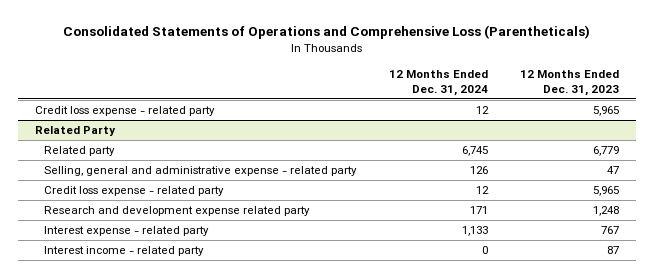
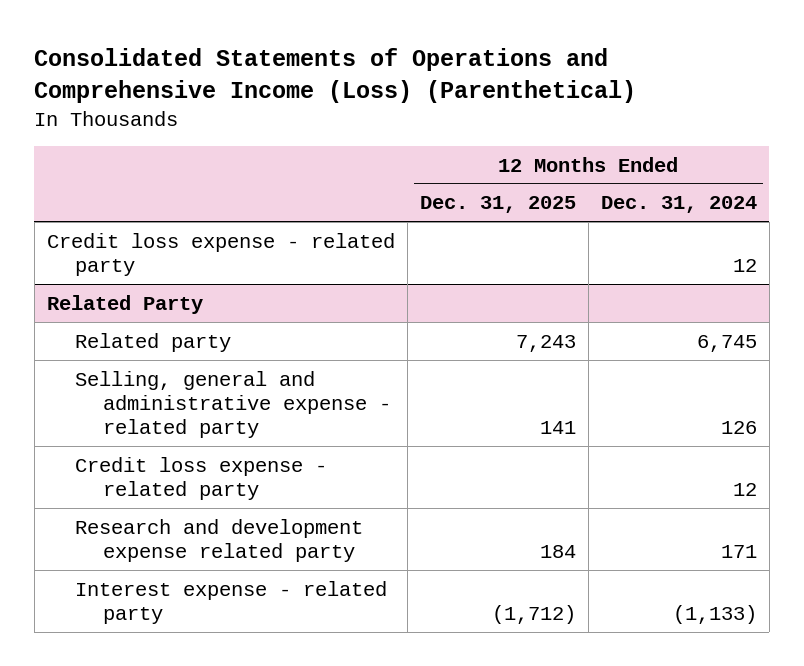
- Consolidated Statements of Operations and Comprehensive Loss (Parentheticals)
+ Consolidated Statements of Operations and Comprehensive Income (Loss) (Parenthetical)
- | 12 Months Ended Dec. 31, 2024 | 12 Months Ended Dec. 31, 2023
+ | 12 Months Ended Dec. 31, 2025 | 12 Months Ended Dec. 31, 2024
@ Related Party
- Interest expense - related party | 1,133 | 767
- Interest income - related party | 0 | 87
+ Interest expense - related party | (1,712) | (1,133)

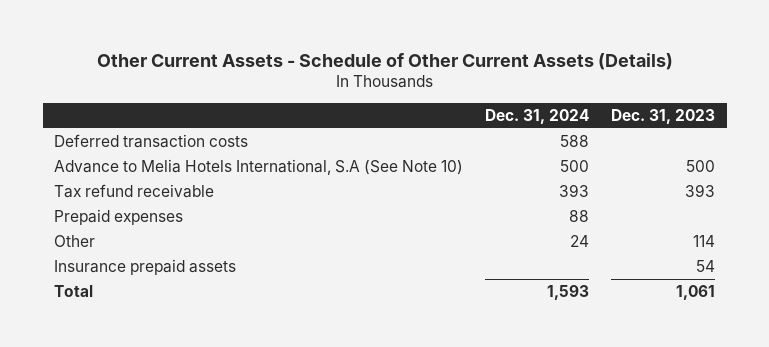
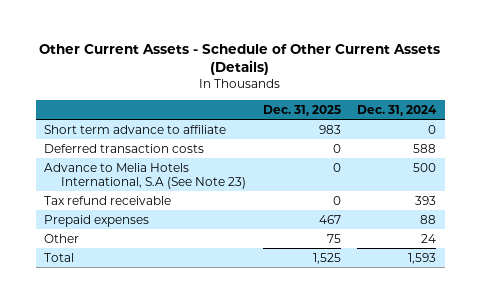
- | Dec. 31, 2024 | Dec. 31, 2023
+ | Dec. 31, 2025 | Dec. 31, 2024
+ Short term advance to affiliate | 983 | 0
- Advance to Melia Hotels International, S.A (See Note 10) | 500 | 500
+ Advance to Melia Hotels International, S.A (See Note 23) | 0 | 500
- Insurance prepaid assets | | 54

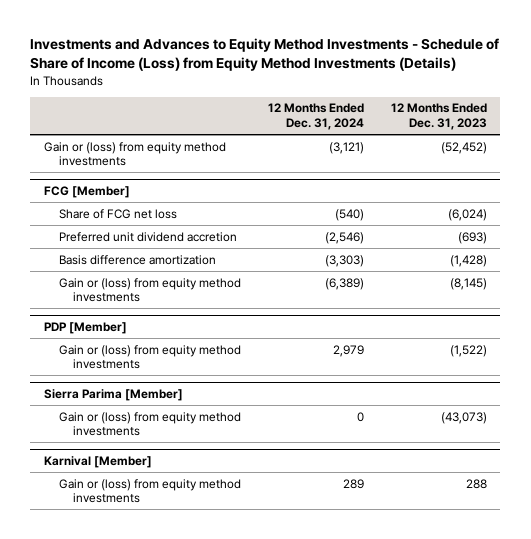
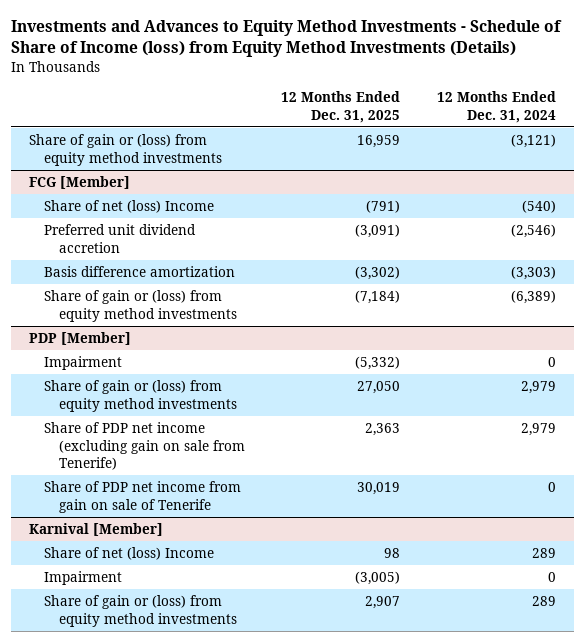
- Investments and Advances to Equity Method Investments - Schedule of Share of Income (Loss) from Equity Method Investments (Details)
+ Investments and Advances to Equity Method Investments - Schedule of Share of Income (loss) from Equity Method Investments (Details)
- | 12 Months Ended Dec. 31, 2024 | 12 Months Ended Dec. 31, 2023
+ | 12 Months Ended Dec. 31, 2025 | 12 Months Ended Dec. 31, 2024
- Gain or (loss) from equity method investments | (3,121) | (52,452)
+ Share of gain or (loss) from equity method investments | 16,959 | (3,121)
@ FCG [Member]
- Share of FCG net loss | (540) | (6,024)
+ Share of net (loss) Income | (791) | (540)
- Gain or (loss) from equity method investments | (6,389) | (8,145)
+ Share of gain or (loss) from equity method investments | (7,184) | (6,389)
@ PDP [Member]
- Gain or (loss) from equity method investments | 2,979 | (1,522)
- Sierra Parima [Member]
- Gain or (loss) from equity method investments | 0 | (43,073)
@ PDP [Member]
+ Impairment | (5,332) | 0
+ Share of gain or (loss) from equity method investments | 27,050 | 2,979
+ Share of PDP net income (excluding gain on sale from Tenerife) | 2,363 | 2,979
+ Share of PDP net income from gain on sale of Tenerife | 30,019 | 0
@ Karnival [Member]
- Gain or (loss) from equity method investments | 289 | 288
+ Share of net (loss) Income | 98 | 289
+ Impairment | (3,005) | 0
+ Share of gain or (loss) from equity method investments | 2,907 | 289

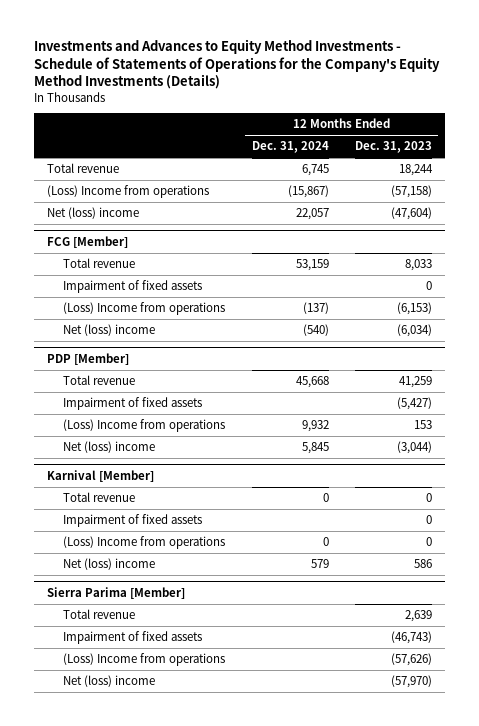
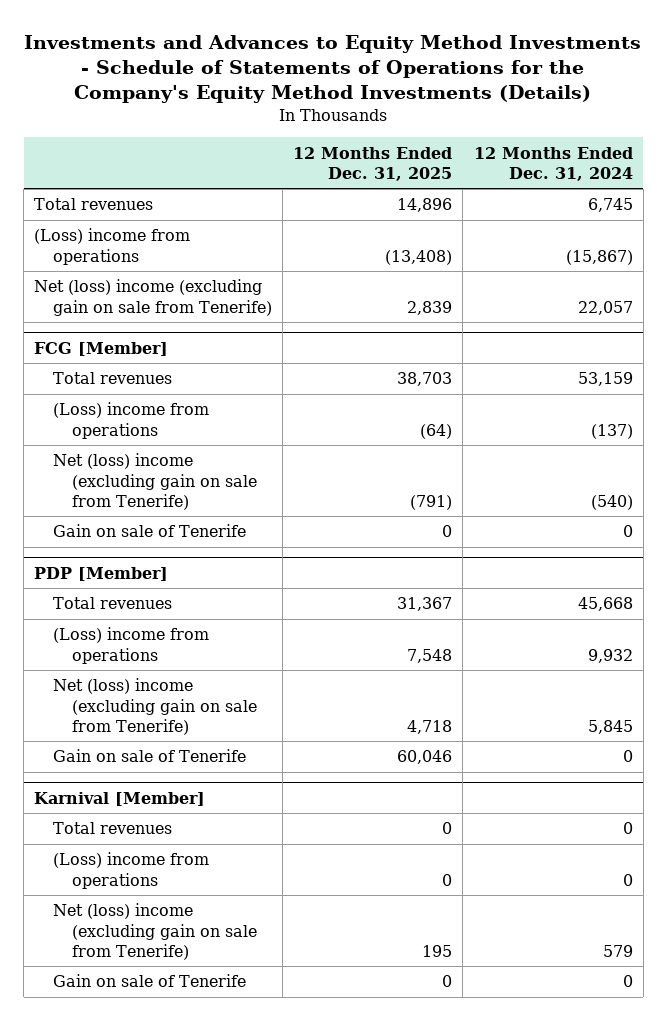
- | 12 Months Ended Dec. 31, 2024 | 12 Months Ended Dec. 31, 2023
+ | 12 Months Ended Dec. 31, 2025 | 12 Months Ended Dec. 31, 2024
- Total revenue | 6,745 | 18,244
- (Loss) Income from operations | (15,867) | (57,158)
- Net (loss) income | 22,057 | (47,604)
+ Total revenues | 14,896 | 6,745
+ (Loss) income from operations | (13,408) | (15,867)
+ Net (loss) income (excluding gain on sale from Tenerife) | 2,839 | 22,057
@ FCG [Member]
- Total revenue | 53,159 | 8,033
- Impairment of fixed assets | | 0
- (Loss) Income from operations | (137) | (6,153)
- Net (loss) income | (540) | (6,034)
+ Total revenues | 38,703 | 53,159
+ (Loss) income from operations | (64) | (137)
+ Net (loss) income (excluding gain on sale from Tenerife) | (791) | (540)
+ Gain on sale of Tenerife | 0 | 0
@ PDP [Member]
- Total revenue | 45,668 | 41,259
- Impairment of fixed assets | | (5,427)
- (Loss) Income from operations | 9,932 | 153
- Net (loss) income | 5,845 | (3,044)
+ Total revenues | 31,367 | 45,668
+ (Loss) income from operations | 7,548 | 9,932
+ Net (loss) income (excluding gain on sale from Tenerife) | 4,718 | 5,845
+ Gain on sale of Tenerife | 60,046 | 0
@ Karnival [Member]
- Total revenue | 0 | 0
- Impairment of fixed assets | | 0
- (Loss) Income from operations | 0 | 0
- Net (loss) income | 579 | 586
- Sierra Parima [Member]
- Total revenue | | 2,639
- Impairment of fixed assets | | (46,743)
- (Loss) Income from operations | | (57,626)
- Net (loss) income | | (57,970)
@ Karnival [Member]
+ Total revenues | 0 | 0
+ (Loss) income from operations | 0 | 0
+ Net (loss) income (excluding gain on sale from Tenerife) | 195 | 579
+ Gain on sale of Tenerife | 0 | 0

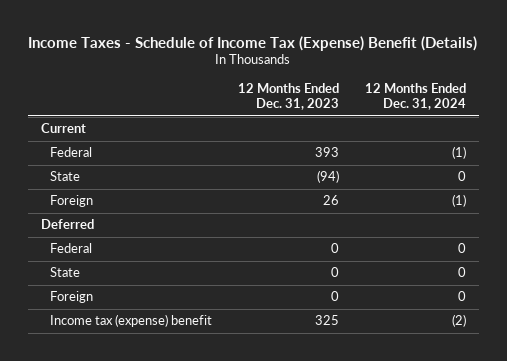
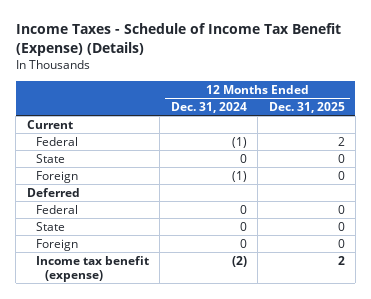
- Income Taxes - Schedule of Income Tax (Expense) Benefit (Details)
+ Income Taxes - Schedule of Income Tax Benefit (Expense) (Details)
- | 12 Months Ended Dec. 31, 2023 | 12 Months Ended Dec. 31, 2024
+ | 12 Months Ended Dec. 31, 2024 | 12 Months Ended Dec. 31, 2025
- Income tax (expense) benefit | 325 | (2)
+ Income tax benefit (expense) | (2) | 2

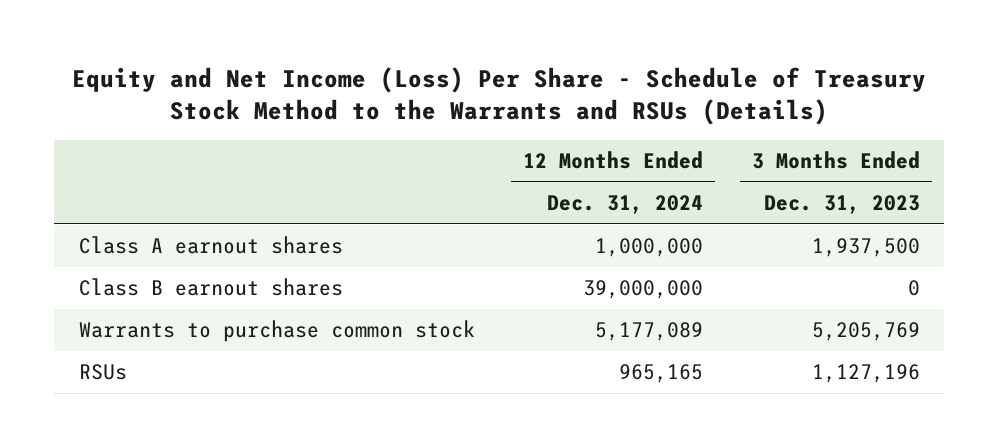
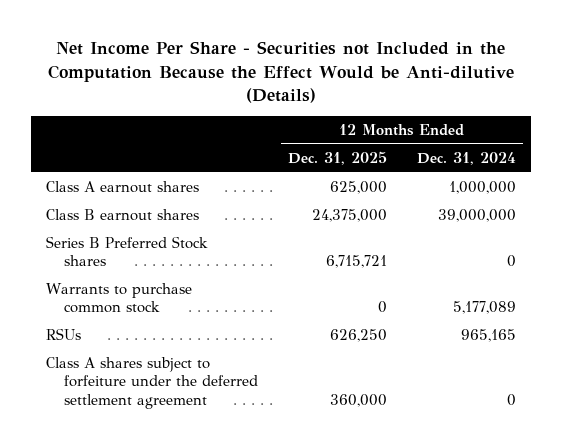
- Equity and Net Income (Loss) Per Share - Schedule of Treasury Stock Method to the Warrants and RSUs (Details)
+ Net Income Per Share - Securities not Included in the Computation Because the Effect Would be Anti-dilutive (Details)
- | 12 Months Ended Dec. 31, 2024 | 3 Months Ended Dec. 31, 2023
+ | 12 Months Ended Dec. 31, 2025 | 12 Months Ended Dec. 31, 2024
+ Series B Preferred Stock shares | 6,715,721 | 0
+ Class A shares subject to forfeiture under the deferred settlement agreement | 360,000 | 0

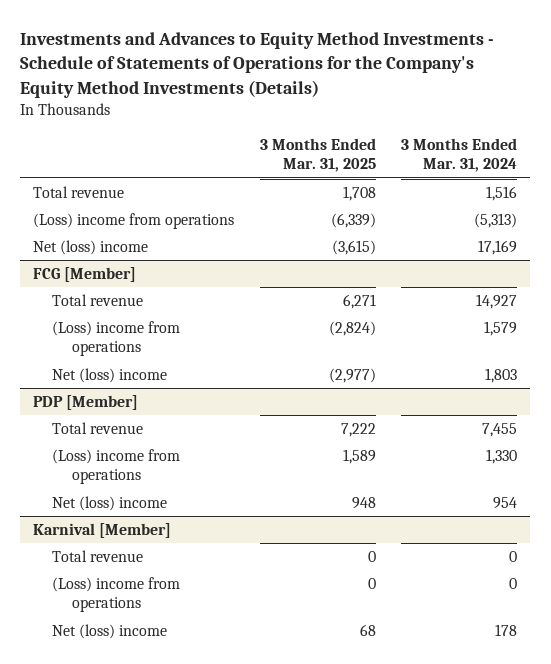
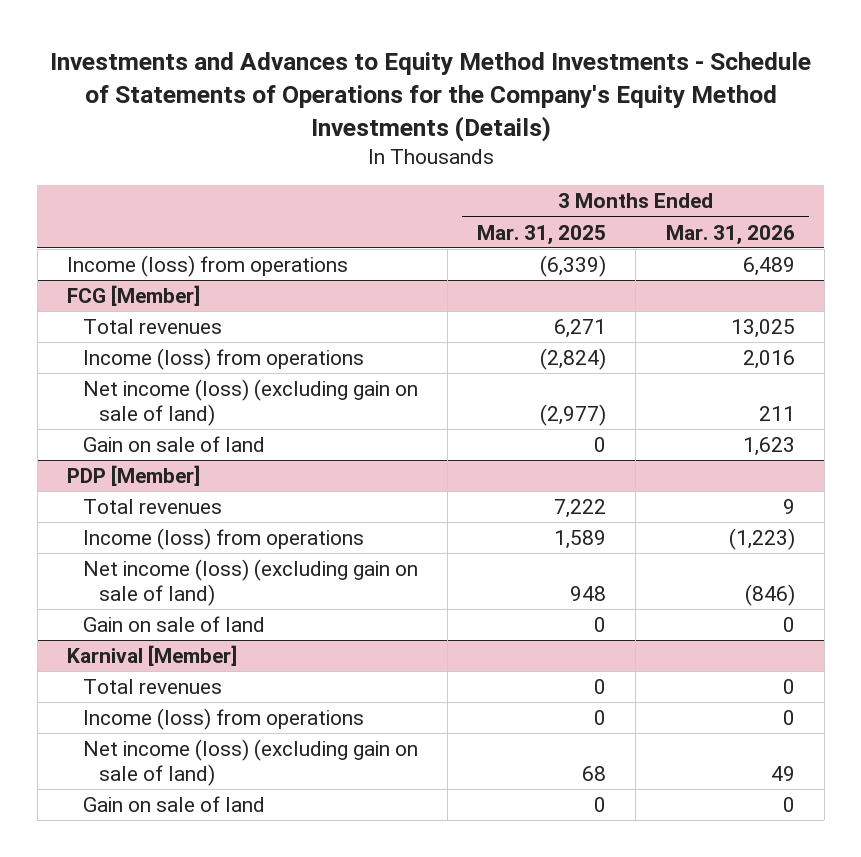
- | 3 Months Ended Mar. 31, 2025 | 3 Months Ended Mar. 31, 2024
+ | 3 Months Ended Mar. 31, 2025 | 3 Months Ended Mar. 31, 2026
- Total revenue | 1,708 | 1,516
- (Loss) income from operations | (6,339) | (5,313)
- Net (loss) income | (3,615) | 17,169
+ Income (loss) from operations | (6,339) | 6,489
@ FCG [Member]
- Total revenue | 6,271 | 14,927
- (Loss) income from operations | (2,824) | 1,579
- Net (loss) income | (2,977) | 1,803
+ Total revenues | 6,271 | 13,025
+ Income (loss) from operations | (2,824) | 2,016
+ Net income (loss) (excluding gain on sale of land) | (2,977) | 211
+ Gain on sale of land | 0 | 1,623
@ PDP [Member]
- Total revenue | 7,222 | 7,455
- (Loss) income from operations | 1,589 | 1,330
- Net (loss) income | 948 | 954
+ Total revenues | 7,222 | 9
+ Income (loss) from operations | 1,589 | (1,223)
+ Net income (loss) (excluding gain on sale of land) | 948 | (846)
+ Gain on sale of land | 0 | 0
@ Karnival [Member]
- Total revenue | 0 | 0
- (Loss) income from operations | 0 | 0
- Net (loss) income | 68 | 178
+ Total revenues | 0 | 0
+ Income (loss) from operations | 0 | 0
+ Net income (loss) (excluding gain on sale of land) | 68 | 49
+ Gain on sale of land | 0 | 0

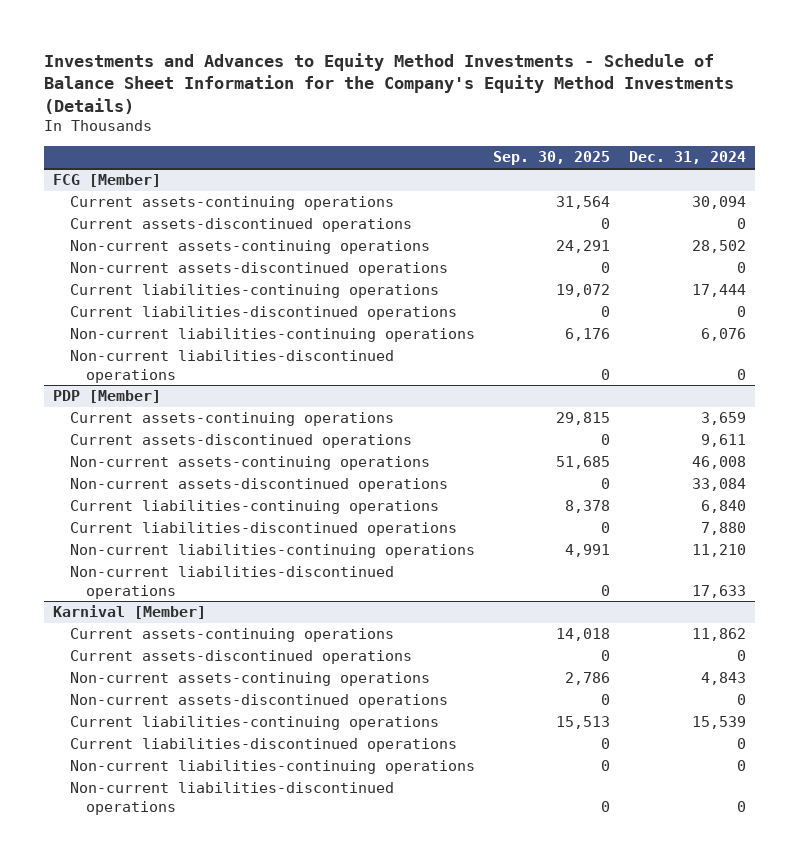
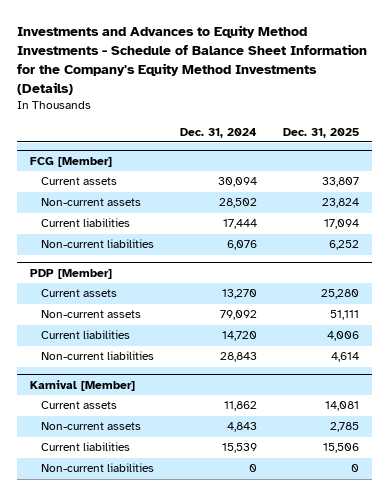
- | Sep. 30, 2025 | Dec. 31, 2024
+ | Dec. 31, 2024 | Dec. 31, 2025
@ FCG [Member]
- Current assets-continuing operations | 31,564 | 30,094
- Current assets-discontinued operations | 0 | 0
- Non-current assets-continuing operations | 24,291 | 28,502
- Non-current assets-discontinued operations | 0 | 0
- Current liabilities-continuing operations | 19,072 | 17,444
- Current liabilities-discontinued operations | 0 | 0
- Non-current liabilities-continuing operations | 6,176 | 6,076
- Non-current liabilities-discontinued operations | 0 | 0
+ Current assets | 30,094 | 33,807
+ Non-current assets | 28,502 | 23,824
+ Current liabilities | 17,444 | 17,094
+ Non-current liabilities | 6,076 | 6,252
@ PDP [Member]
- Current assets-continuing operations | 29,815 | 3,659
- Current assets-discontinued operations | 0 | 9,611
- Non-current assets-continuing operations | 51,685 | 46,008
- Non-current assets-discontinued operations | 0 | 33,084
- Current liabilities-continuing operations | 8,378 | 6,840
- Current liabilities-discontinued operations | 0 | 7,880
- Non-current liabilities-continuing operations | 4,991 | 11,210
- Non-current liabilities-discontinued operations | 0 | 17,633
+ Current assets | 13,270 | 25,280
+ Non-current assets | 79,092 | 51,111
+ Current liabilities | 14,720 | 4,006
+ Non-current liabilities | 28,843 | 4,614
@ Karnival [Member]
- Current assets-continuing operations | 14,018 | 11,862
- Current assets-discontinued operations | 0 | 0
- Non-current assets-continuing operations | 2,786 | 4,843
- Non-current assets-discontinued operations | 0 | 0
- Current liabilities-continuing operations | 15,513 | 15,539
- Current liabilities-discontinued operations | 0 | 0
- Non-current liabilities-continuing operations | 0 | 0
- Non-current liabilities-discontinued operations | 0 | 0
+ Current assets | 11,862 | 14,081
+ Non-current assets | 4,843 | 2,785
+ Current liabilities | 15,539 | 15,506
+ Non-current liabilities | 0 | 0

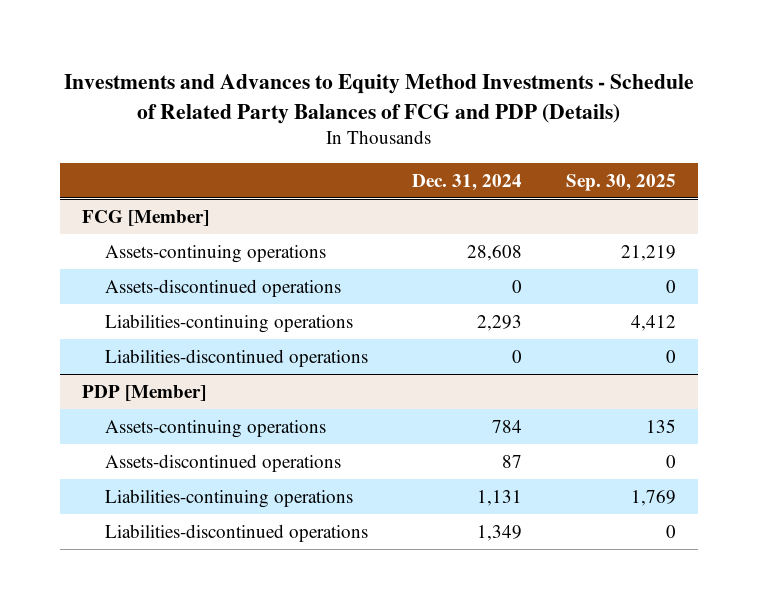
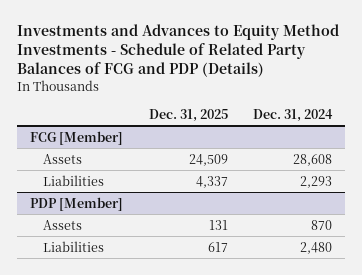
- | Dec. 31, 2024 | Sep. 30, 2025
+ | Dec. 31, 2025 | Dec. 31, 2024
@ FCG [Member]
- Assets-continuing operations | 28,608 | 21,219
- Assets-discontinued operations | 0 | 0
- Liabilities-continuing operations | 2,293 | 4,412
- Liabilities-discontinued operations | 0 | 0
+ Assets | 24,509 | 28,608
+ Liabilities | 4,337 | 2,293
@ PDP [Member]
- Assets-continuing operations | 784 | 135
- Assets-discontinued operations | 87 | 0
- Liabilities-continuing operations | 1,131 | 1,769
- Liabilities-discontinued operations | 1,349 | 0
+ Assets | 131 | 870
+ Liabilities | 617 | 2,480

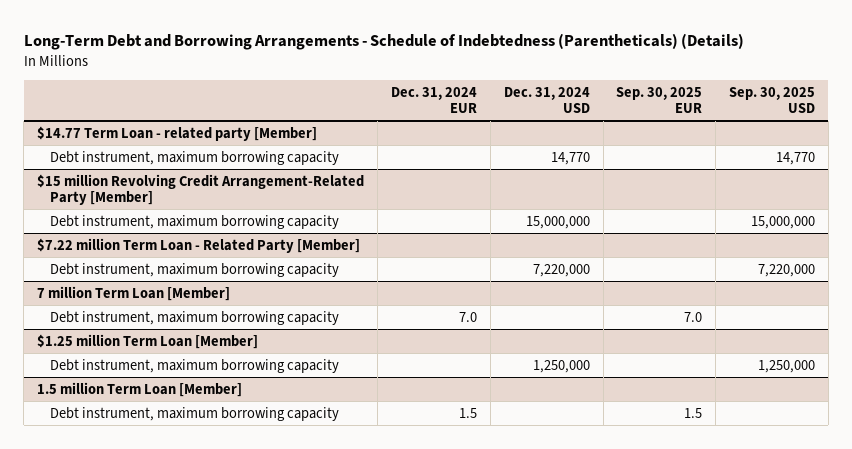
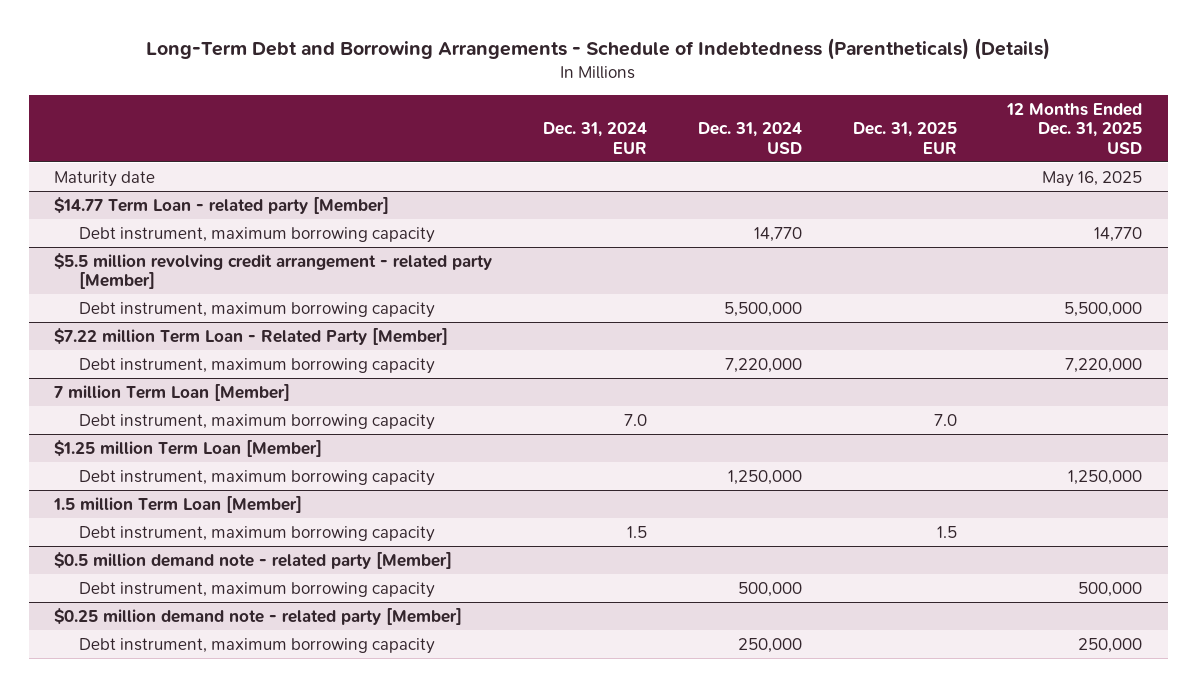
- | Dec. 31, 2024 EUR | Dec. 31, 2024 USD | Sep. 30, 2025 EUR | Sep. 30, 2025 USD
+ | Dec. 31, 2024 EUR | Dec. 31, 2024 USD | Dec. 31, 2025 EUR | 12 Months Ended Dec. 31, 2025 USD
+ Maturity date | | | | May 16, 2025
- $15 million Revolving Credit Arrangement-Related Party [Member]
- Debt instrument, maximum borrowing capacity | | 15,000,000 | | 15,000,000
+ $5.5 million revolving credit arrangement - related party [Member]
+ Debt instrument, maximum borrowing capacity | | 5,500,000 | | 5,500,000
+ $0.5 million demand note - related party [Member]
+ Debt instrument, maximum borrowing capacity | | 500,000 | | 500,000
+ $0.25 million demand note - related party [Member]
+ Debt instrument, maximum borrowing capacity | | 250,000 | | 250,000

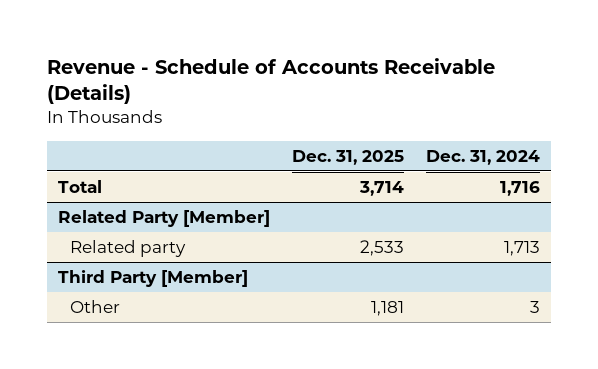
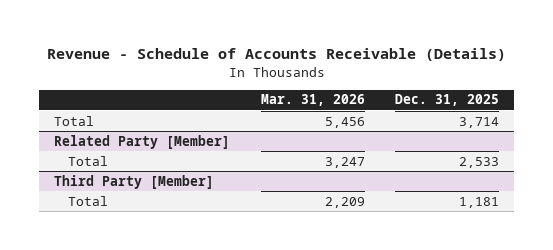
- | Dec. 31, 2025 | Dec. 31, 2024
+ | Mar. 31, 2026 | Dec. 31, 2025
@ Related Party [Member]
- Related party | 2,533 | 1,713
+ Total | 3,247 | 2,533
@ Third Party [Member]
- Other | 1,181 | 3
+ Total | 2,209 | 1,181

